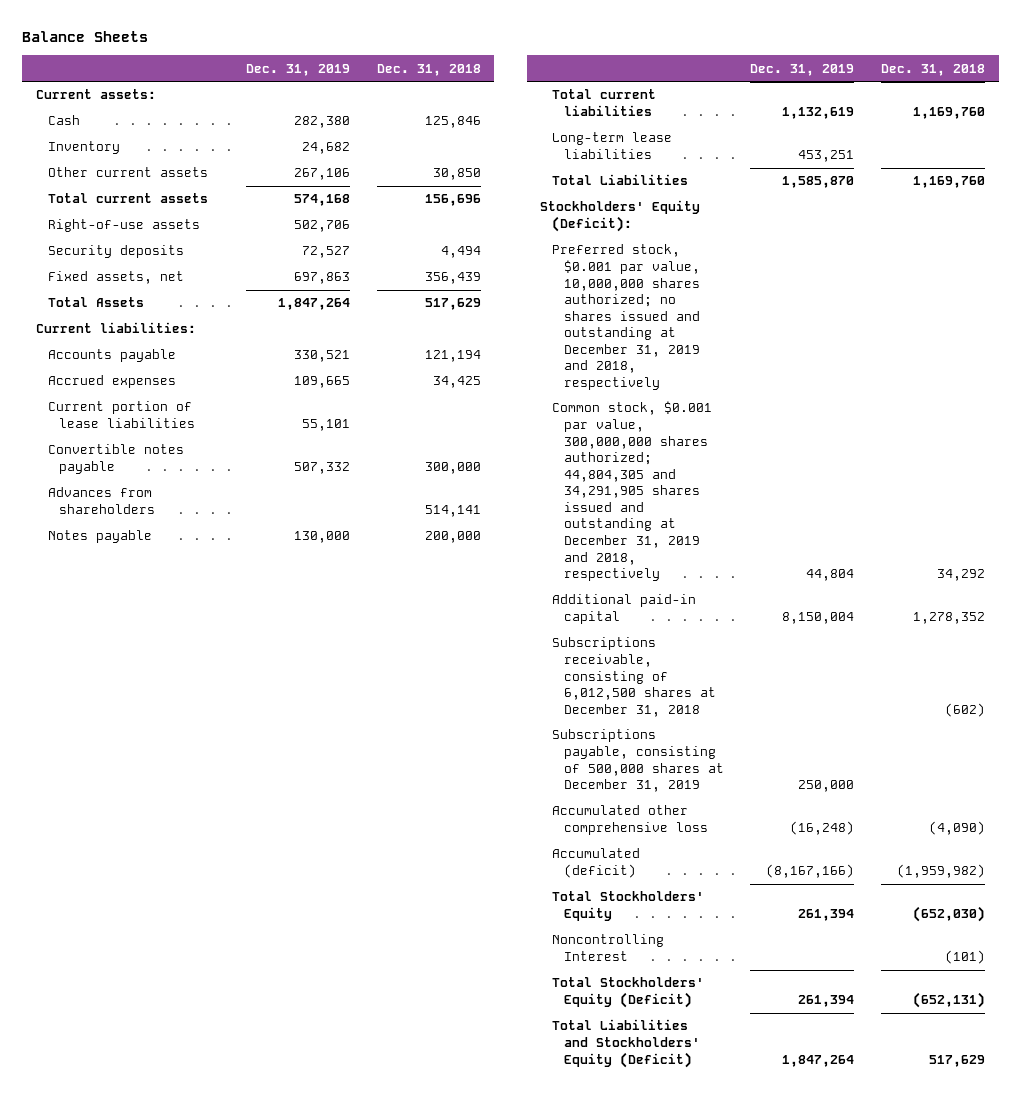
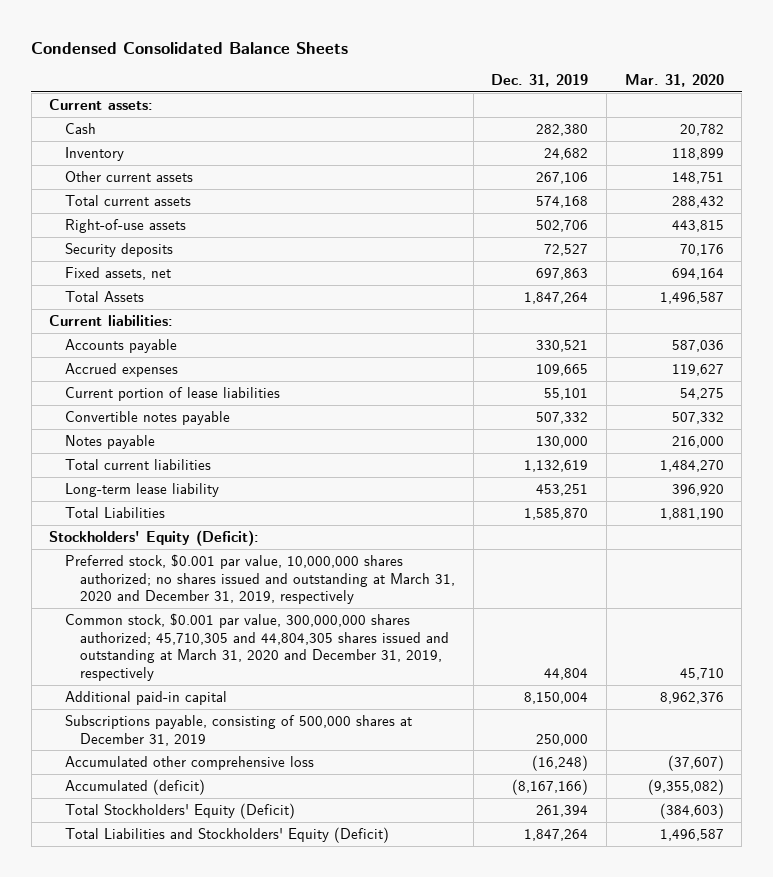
- Balance Sheets
+ Condensed Consolidated Balance Sheets
- | Dec. 31, 2019 | Dec. 31, 2018
+ | Dec. 31, 2019 | Mar. 31, 2020
- Advances from shareholders | | 514,141
- Long-term lease liabilities | 453,251 |
+ Long-term lease liability | 453,251 | 396,920
- Preferred stock, $0.001 par value, 10,000,000 shares authorized; no shares issued and outstanding at December 31, 2019 and 2018, respectively
- Common stock, $0.001 par value, 300,000,000 shares authorized; 44,804,305 and 34,291,905 shares issued and outstanding at December 31, 2019 and 2018, respectively | 44,804 | 34,292
+ Preferred stock, $0.001 par value, 10,000,000 shares authorized; no shares issued and outstanding at March 31, 2020 and December 31, 2019, respectively
+ Common stock, $0.001 par value, 300,000,000 shares authorized; 45,710,305 and 44,804,305 shares issued and outstanding at March 31, 2020 and December 31, 2019, respectively | 44,804 | 45,710
- Subscriptions receivable, consisting of 6,012,500 shares at December 31, 2018 | | (602)
- Total Stockholders' Equity | 261,394 | (652,030)
- Noncontrolling Interest | | (101)

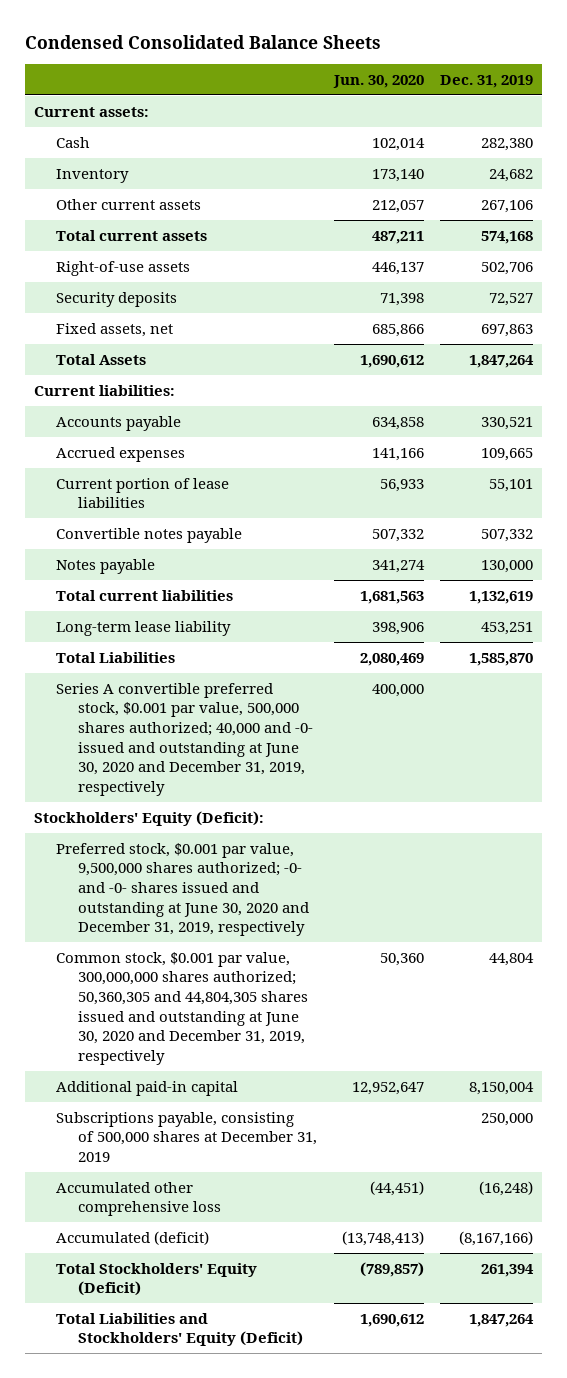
- | Dec. 31, 2019 | Mar. 31, 2020
+ | Jun. 30, 2020 | Dec. 31, 2019
+ Series A convertible preferred stock, $0.001 par value, 500,000 shares authorized; 40,000 and -0- issued and outstanding at June 30, 2020 and December 31, 2019, respectively | 400,000 |
- Preferred stock, $0.001 par value, 10,000,000 shares authorized; no shares issued and outstanding at March 31, 2020 and December 31, 2019, respectively
- Common stock, $0.001 par value, 300,000,000 shares authorized; 45,710,305 and 44,804,305 shares issued and outstanding at March 31, 2020 and December 31, 2019, respectively | 44,804 | 45,710
+ Preferred stock, $0.001 par value, 9,500,000 shares authorized; -0- and -0- shares issued and outstanding at June 30, 2020 and December 31, 2019, respectively
+ Common stock, $0.001 par value, 300,000,000 shares authorized; 50,360,305 and 44,804,305 shares issued and outstanding at June 30, 2020 and December 31, 2019, respectively | 50,360 | 44,804

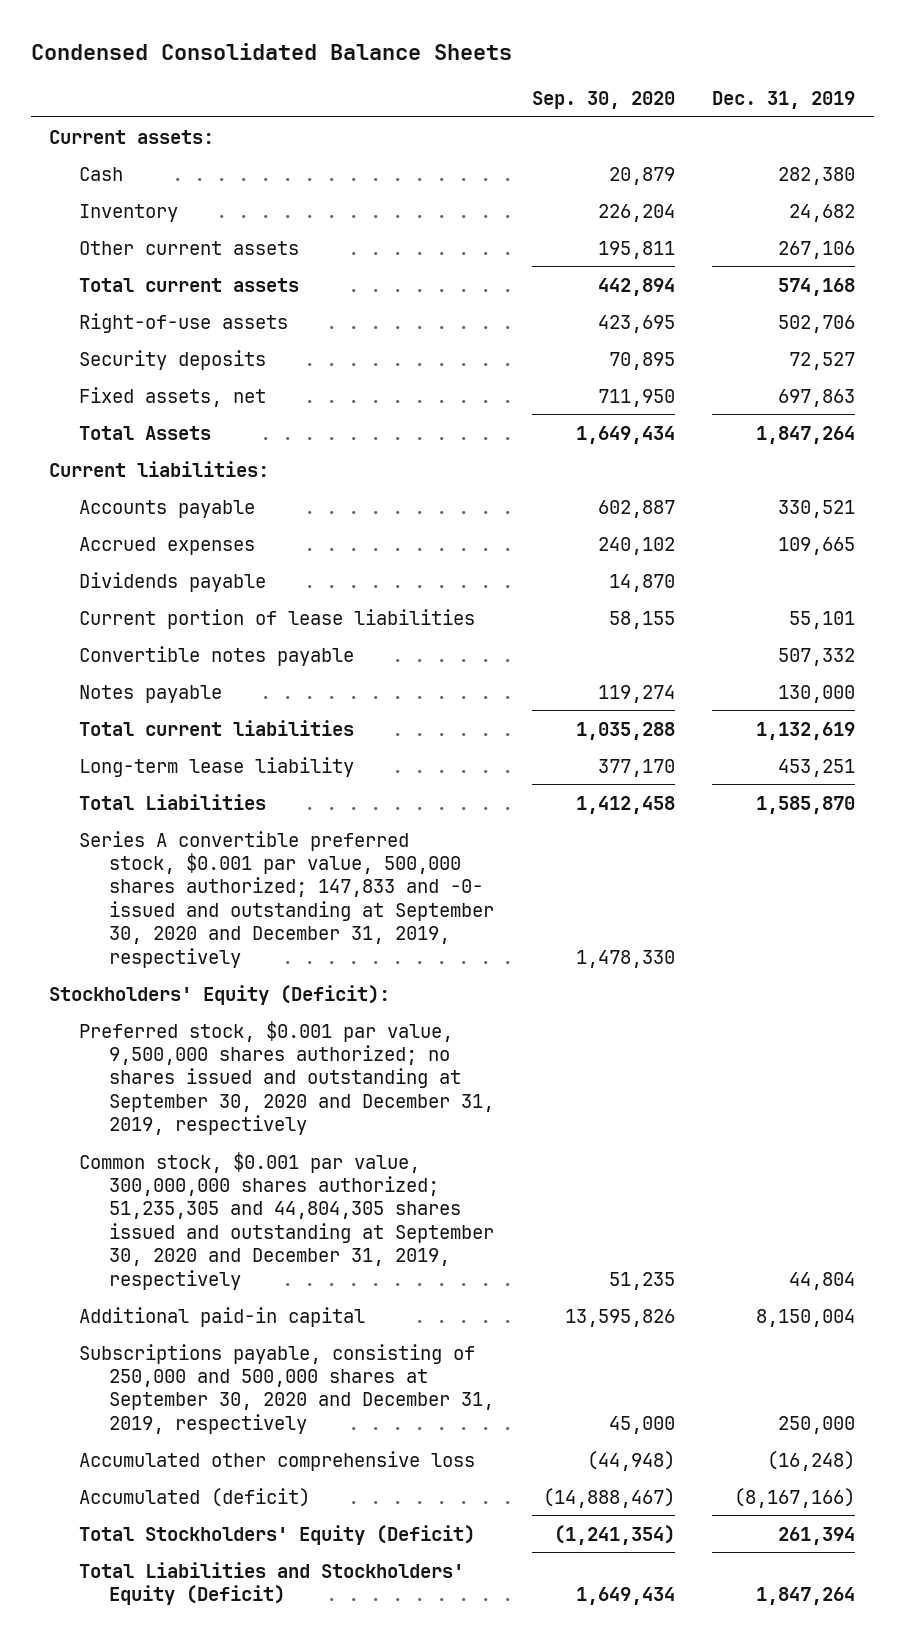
- | Jun. 30, 2020 | Dec. 31, 2019
+ | Sep. 30, 2020 | Dec. 31, 2019
+ Dividends payable | 14,870 |
- Series A convertible preferred stock, $0.001 par value, 500,000 shares authorized; 40,000 and -0- issued and outstanding at June 30, 2020 and December 31, 2019, respectively | 400,000 |
+ Series A convertible preferred stock, $0.001 par value, 500,000 shares authorized; 147,833 and -0- issued and outstanding at September 30, 2020 and December 31, 2019, respectively | 1,478,330 |
- Preferred stock, $0.001 par value, 9,500,000 shares authorized; -0- and -0- shares issued and outstanding at June 30, 2020 and December 31, 2019, respectively
- Common stock, $0.001 par value, 300,000,000 shares authorized; 50,360,305 and 44,804,305 shares issued and outstanding at June 30, 2020 and December 31, 2019, respectively | 50,360 | 44,804
+ Preferred stock, $0.001 par value, 9,500,000 shares authorized; no shares issued and outstanding at September 30, 2020 and December 31, 2019, respectively
+ Common stock, $0.001 par value, 300,000,000 shares authorized; 51,235,305 and 44,804,305 shares issued and outstanding at September 30, 2020 and December 31, 2019, respectively | 51,235 | 44,804
- Subscriptions payable, consisting of 500,000 shares at December 31, 2019 | | 250,000
+ Subscriptions payable, consisting of 250,000 and 500,000 shares at September 30, 2020 and December 31, 2019, respectively | 45,000 | 250,000

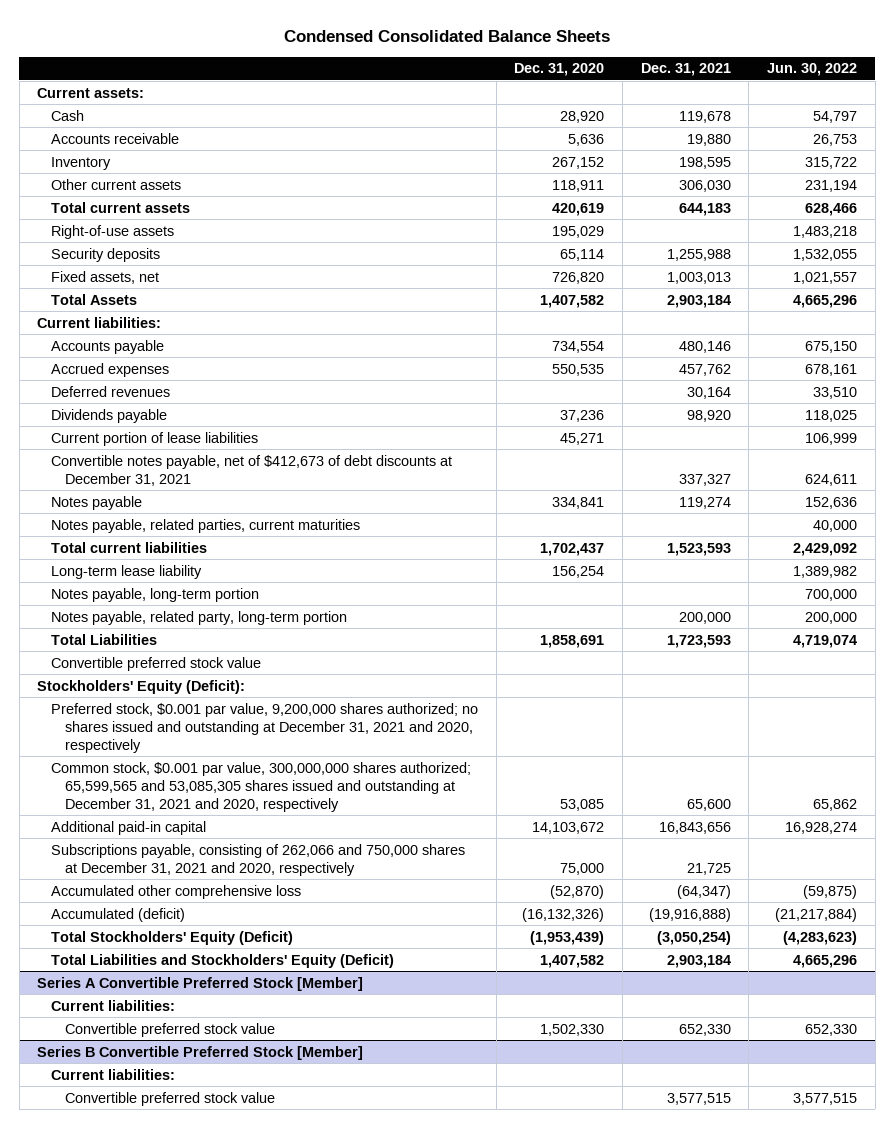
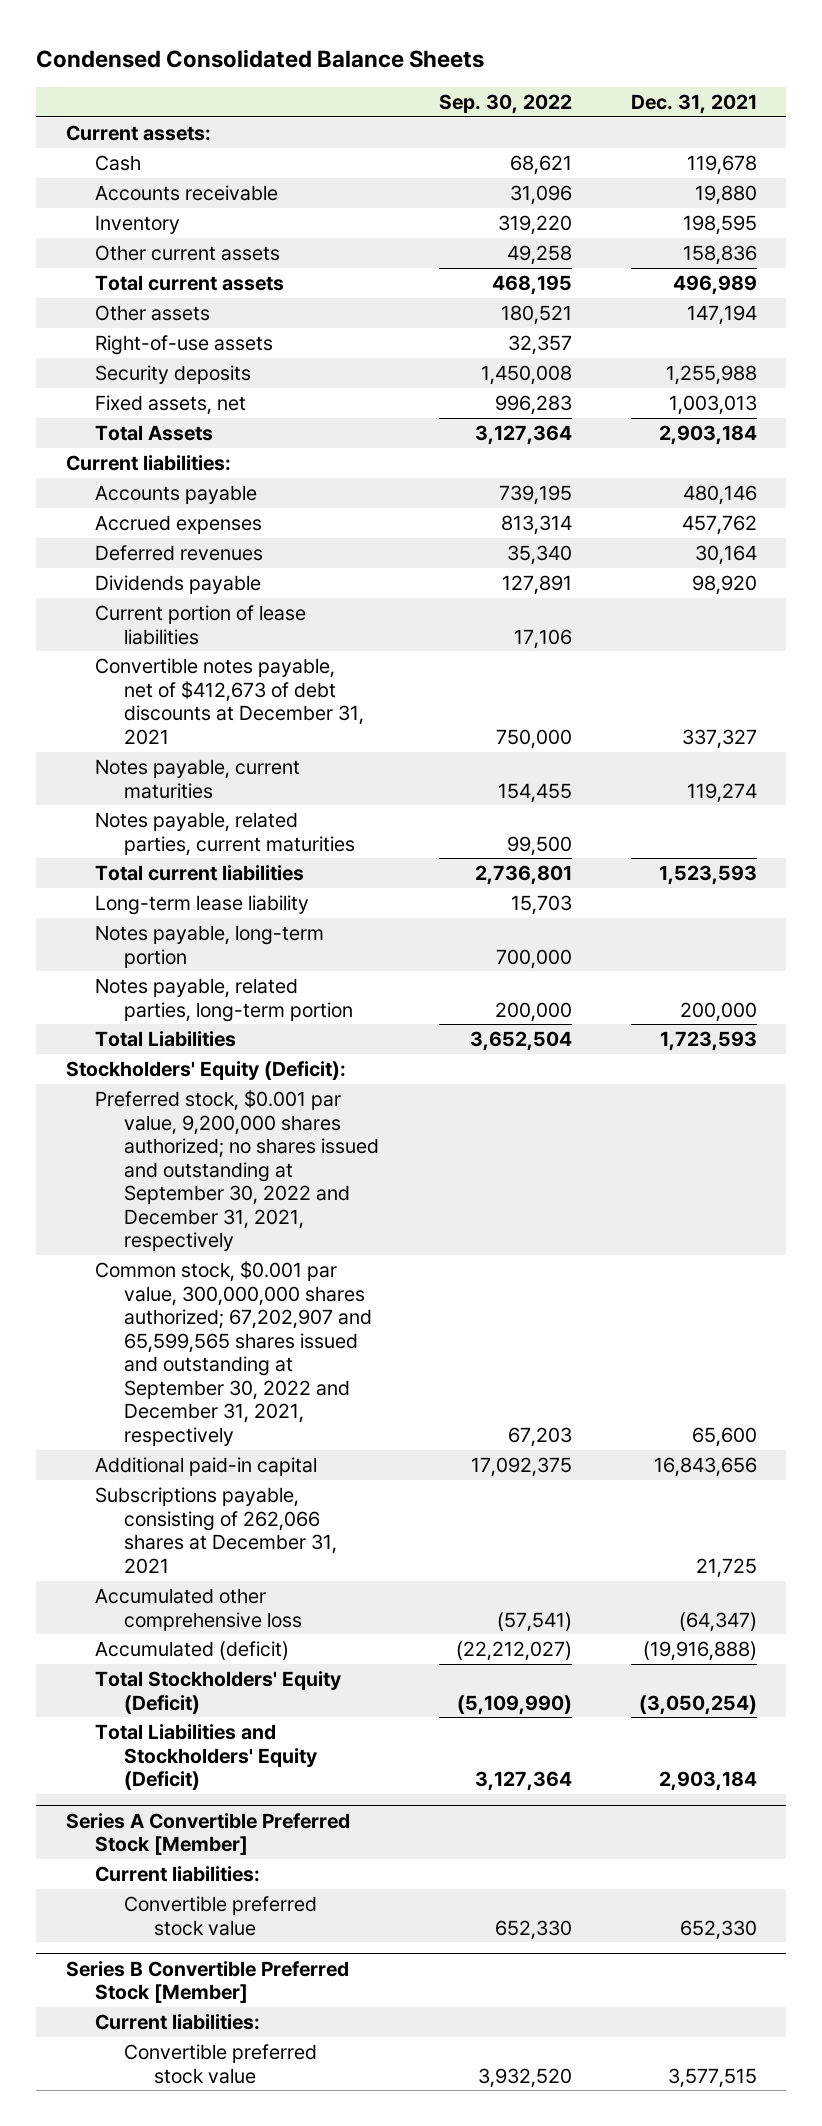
- | Dec. 31, 2020 | Dec. 31, 2021 | Jun. 30, 2022
+ | Sep. 30, 2022 | Dec. 31, 2021
- Other current assets | 118,911 | 306,030 | 231,194
- Total current assets | 420,619 | 644,183 | 628,466
+ Other current assets | 49,258 | 158,836
+ Total current assets | 468,195 | 496,989
+ Other assets | 180,521 | 147,194
- Notes payable | 334,841 | 119,274 | 152,636
+ Notes payable, current maturities | 154,455 | 119,274
- Notes payable, related party, long-term portion | | 200,000 | 200,000
+ Notes payable, related parties, long-term portion | 200,000 | 200,000
- Convertible preferred stock value
- Preferred stock, $0.001 par value, 9,200,000 shares authorized; no shares issued and outstanding at December 31, 2021 and 2020, respectively
- Common stock, $0.001 par value, 300,000,000 shares authorized; 65,599,565 and 53,085,305 shares issued and outstanding at December 31, 2021 and 2020, respectively | 53,085 | 65,600 | 65,862
+ Preferred stock, $0.001 par value, 9,200,000 shares authorized; no shares issued and outstanding at September 30, 2022 and December 31, 2021, respectively
+ Common stock, $0.001 par value, 300,000,000 shares authorized; 67,202,907 and 65,599,565 shares issued and outstanding at September 30, 2022 and December 31, 2021, respectively | 67,203 | 65,600
- Subscriptions payable, consisting of 262,066 and 750,000 shares at December 31, 2021 and 2020, respectively | 75,000 | 21,725 |
+ Subscriptions payable, consisting of 262,066 shares at December 31, 2021 | | 21,725

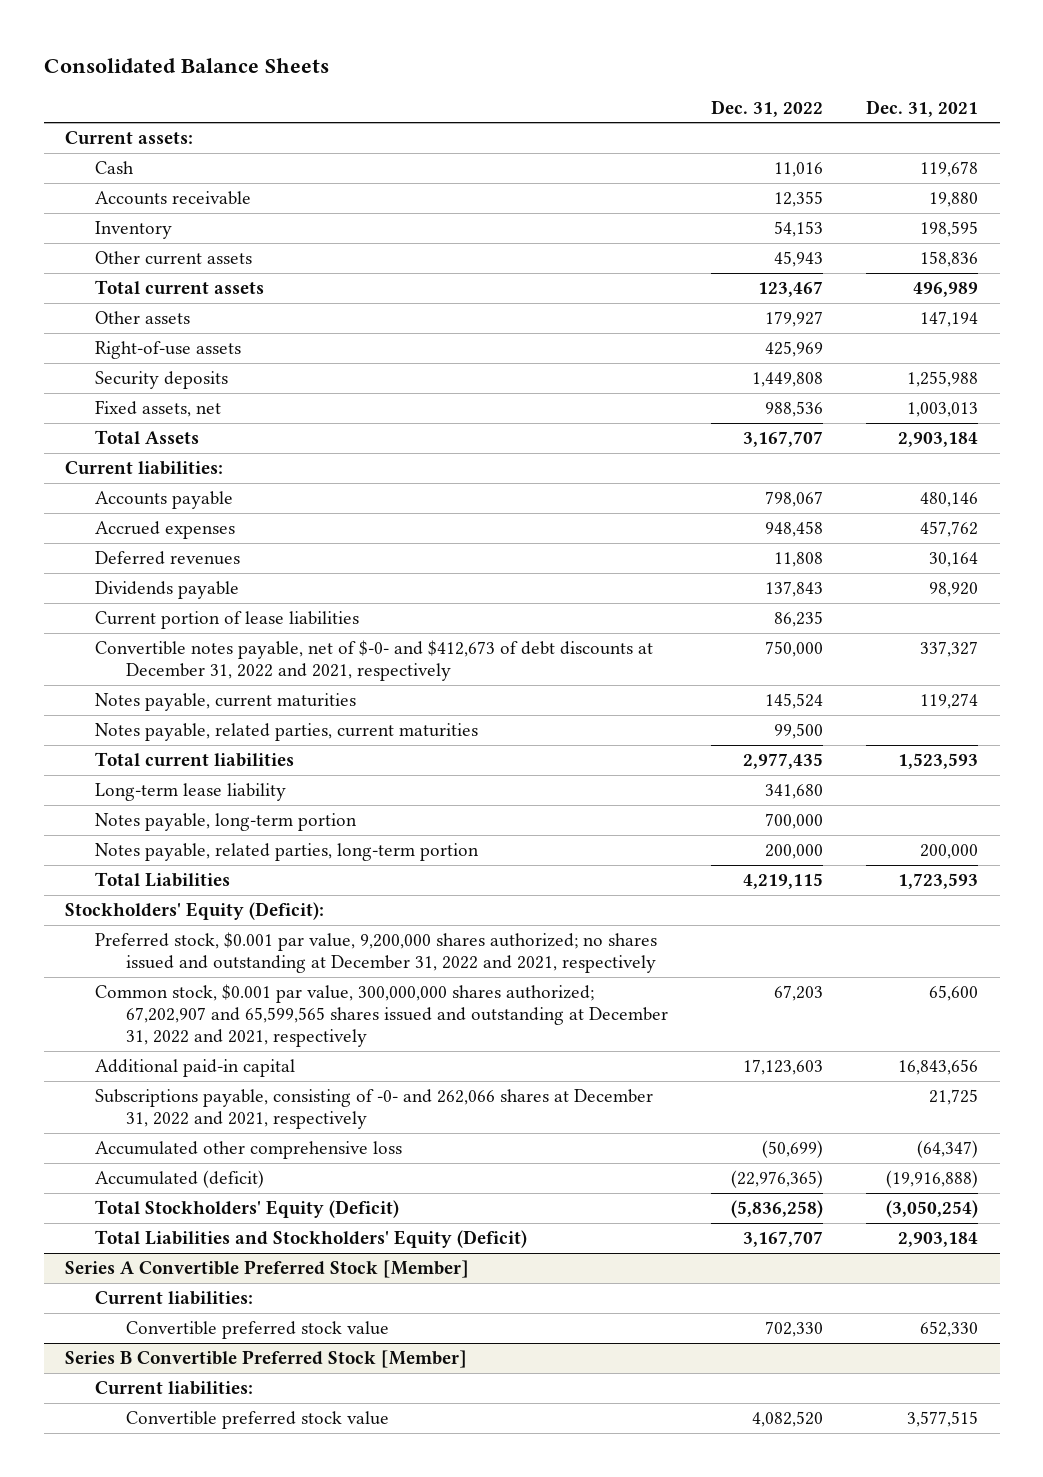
- Condensed Consolidated Balance Sheets
+ Consolidated Balance Sheets
- | Sep. 30, 2022 | Dec. 31, 2021
+ | Dec. 31, 2022 | Dec. 31, 2021
- Convertible notes payable, net of $412,673 of debt discounts at December 31, 2021 | 750,000 | 337,327
+ Convertible notes payable, net of $-0- and $412,673 of debt discounts at December 31, 2022 and 2021, respectively | 750,000 | 337,327
- Preferred stock, $0.001 par value, 9,200,000 shares authorized; no shares issued and outstanding at September 30, 2022 and December 31, 2021, respectively
- Common stock, $0.001 par value, 300,000,000 shares authorized; 67,202,907 and 65,599,565 shares issued and outstanding at September 30, 2022 and December 31, 2021, respectively | 67,203 | 65,600
+ Preferred stock, $0.001 par value, 9,200,000 shares authorized; no shares issued and outstanding at December 31, 2022 and 2021, respectively
+ Common stock, $0.001 par value, 300,000,000 shares authorized; 67,202,907 and 65,599,565 shares issued and outstanding at December 31, 2022 and 2021, respectively | 67,203 | 65,600
- Subscriptions payable, consisting of 262,066 shares at December 31, 2021 | | 21,725
+ Subscriptions payable, consisting of -0- and 262,066 shares at December 31, 2022 and 2021, respectively | | 21,725

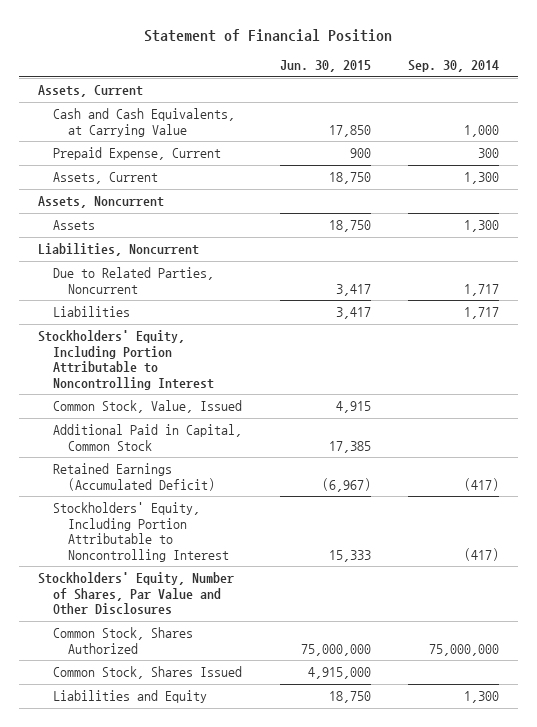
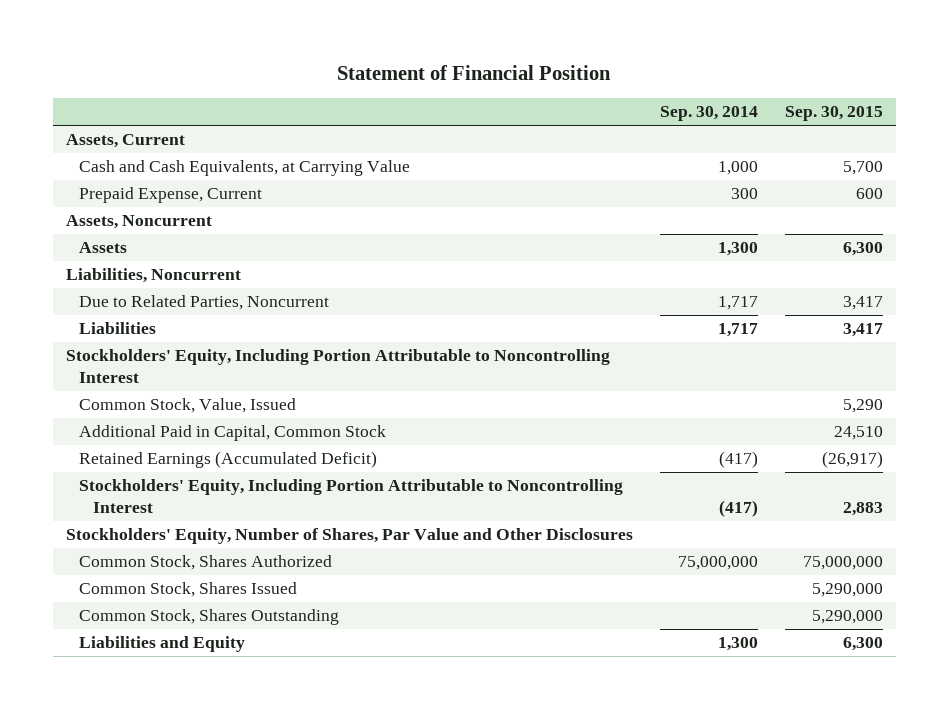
- | Jun. 30, 2015 | Sep. 30, 2014
+ | Sep. 30, 2014 | Sep. 30, 2015
- Assets, Current | 18,750 | 1,300
+ Common Stock, Shares Outstanding | | 5,290,000

